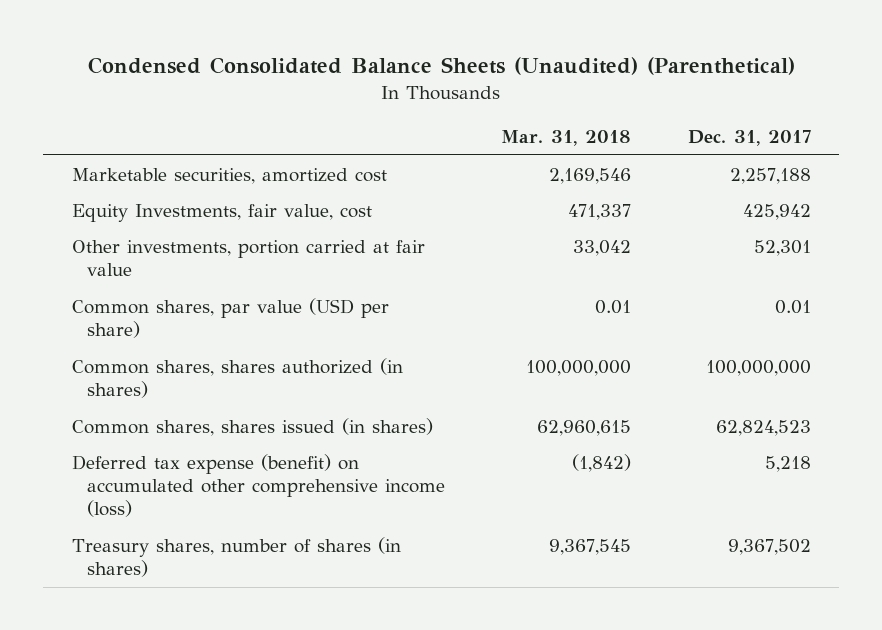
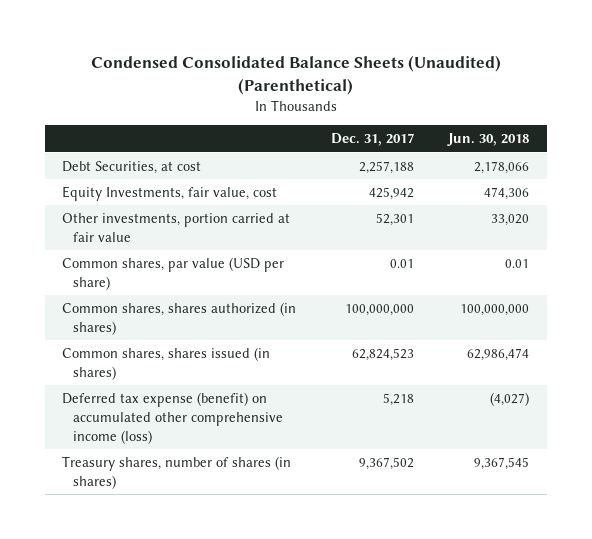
- | Mar. 31, 2018 | Dec. 31, 2017
+ | Dec. 31, 2017 | Jun. 30, 2018
- Marketable securities, amortized cost | 2,169,546 | 2,257,188
+ Debt Securities, at cost | 2,257,188 | 2,178,066

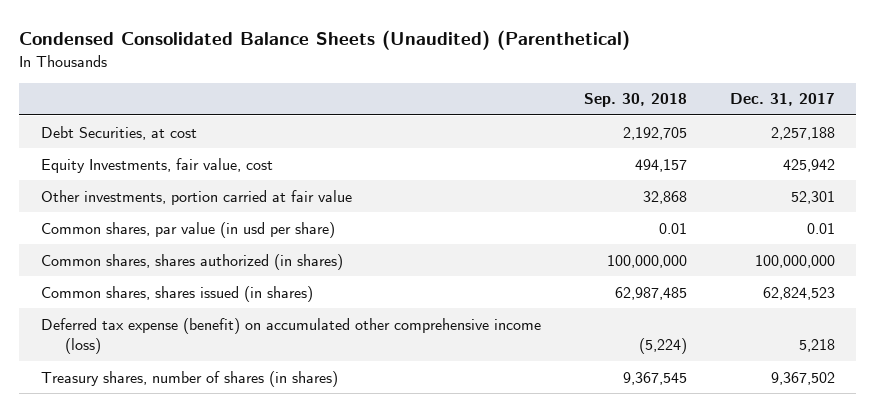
- | Dec. 31, 2017 | Jun. 30, 2018
+ | Sep. 30, 2018 | Dec. 31, 2017
- Common shares, par value (USD per share) | 0.01 | 0.01
+ Common shares, par value (in usd per share) | 0.01 | 0.01

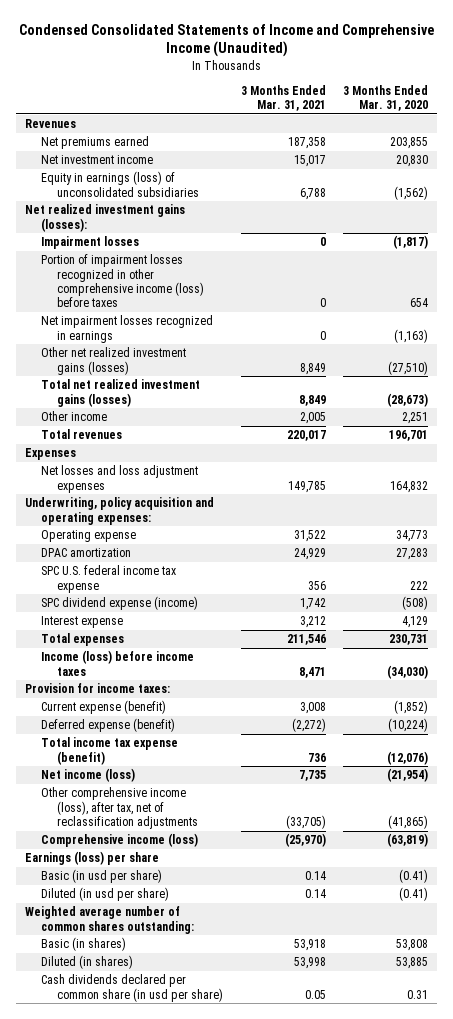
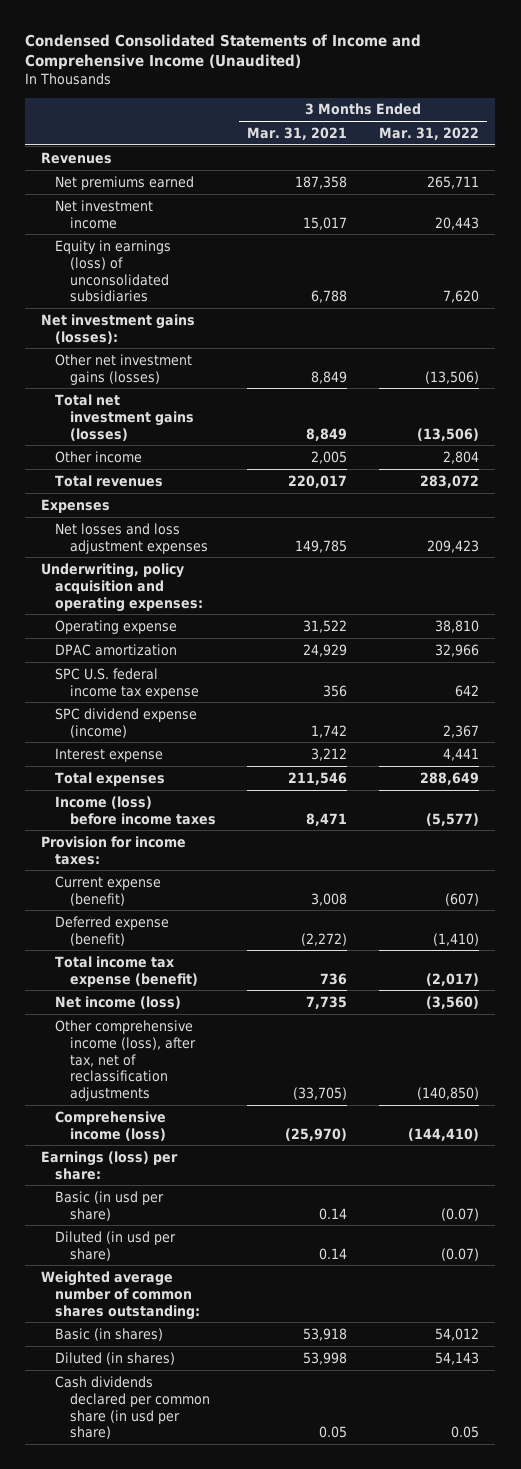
- | 3 Months Ended Mar. 31, 2021 | 3 Months Ended Mar. 31, 2020
+ | 3 Months Ended Mar. 31, 2021 | 3 Months Ended Mar. 31, 2022
- Net realized investment gains (losses):
- Impairment losses | 0 | (1,817)
- Portion of impairment losses recognized in other comprehensive income (loss) before taxes | 0 | 654
- Net impairment losses recognized in earnings | 0 | (1,163)
- Other net realized investment gains (losses) | 8,849 | (27,510)
- Total net realized investment gains (losses) | 8,849 | (28,673)
+ Net investment gains (losses):
+ Other net investment gains (losses) | 8,849 | (13,506)
+ Total net investment gains (losses) | 8,849 | (13,506)
- Earnings (loss) per share
+ Earnings (loss) per share:

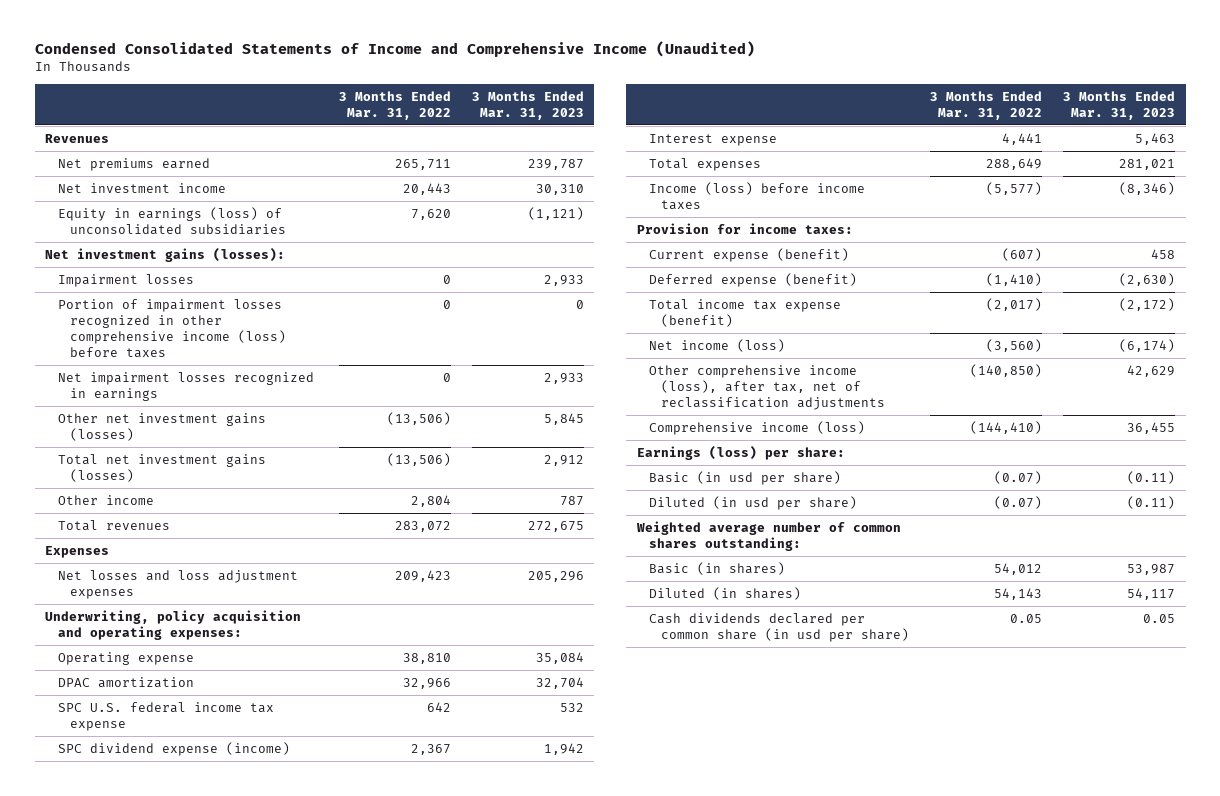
- | 3 Months Ended Mar. 31, 2021 | 3 Months Ended Mar. 31, 2022
+ | 3 Months Ended Mar. 31, 2022 | 3 Months Ended Mar. 31, 2023
+ Impairment losses | 0 | 2,933
+ Portion of impairment losses recognized in other comprehensive income (loss) before taxes | 0 | 0
+ Net impairment losses recognized in earnings | 0 | 2,933

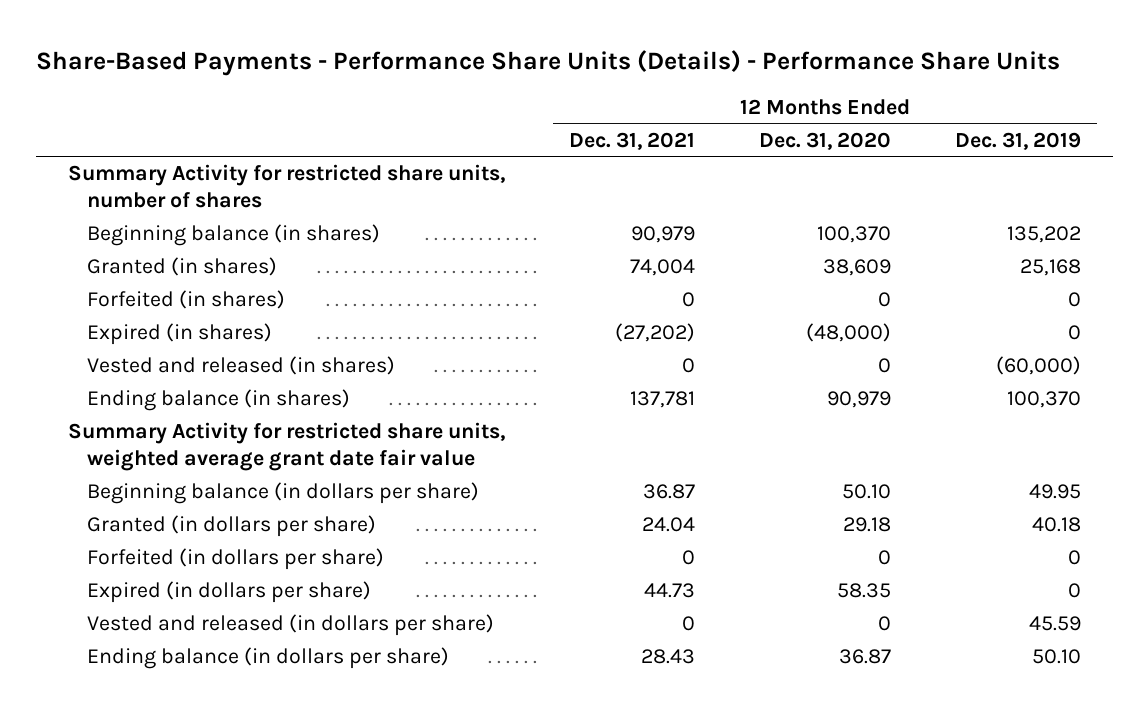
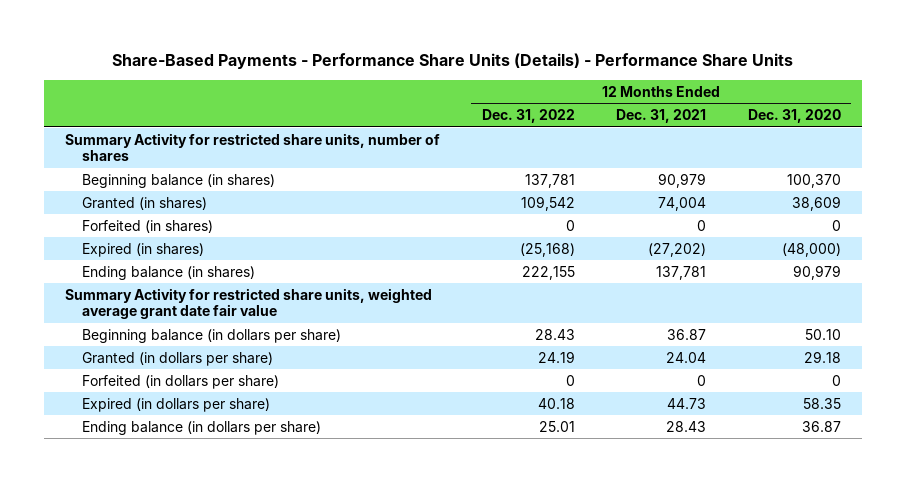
- | 12 Months Ended Dec. 31, 2021 | 12 Months Ended Dec. 31, 2020 | 12 Months Ended Dec. 31, 2019
+ | 12 Months Ended Dec. 31, 2022 | 12 Months Ended Dec. 31, 2021 | 12 Months Ended Dec. 31, 2020
- Vested and released (in shares) | 0 | 0 | (60,000)
- Vested and released (in dollars per share) | 0 | 0 | 45.59

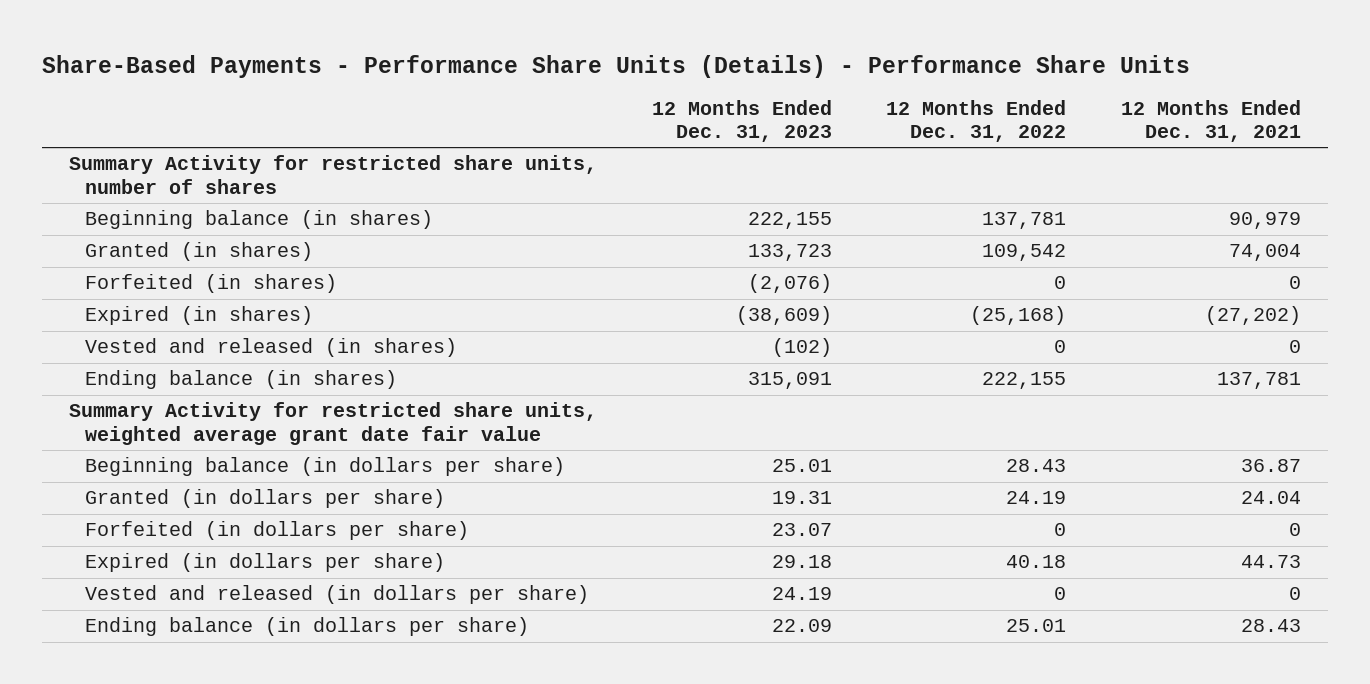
- | 12 Months Ended Dec. 31, 2022 | 12 Months Ended Dec. 31, 2021 | 12 Months Ended Dec. 31, 2020
+ | 12 Months Ended Dec. 31, 2023 | 12 Months Ended Dec. 31, 2022 | 12 Months Ended Dec. 31, 2021
+ Vested and released (in shares) | (102) | 0 | 0
+ Vested and released (in dollars per share) | 24.19 | 0 | 0

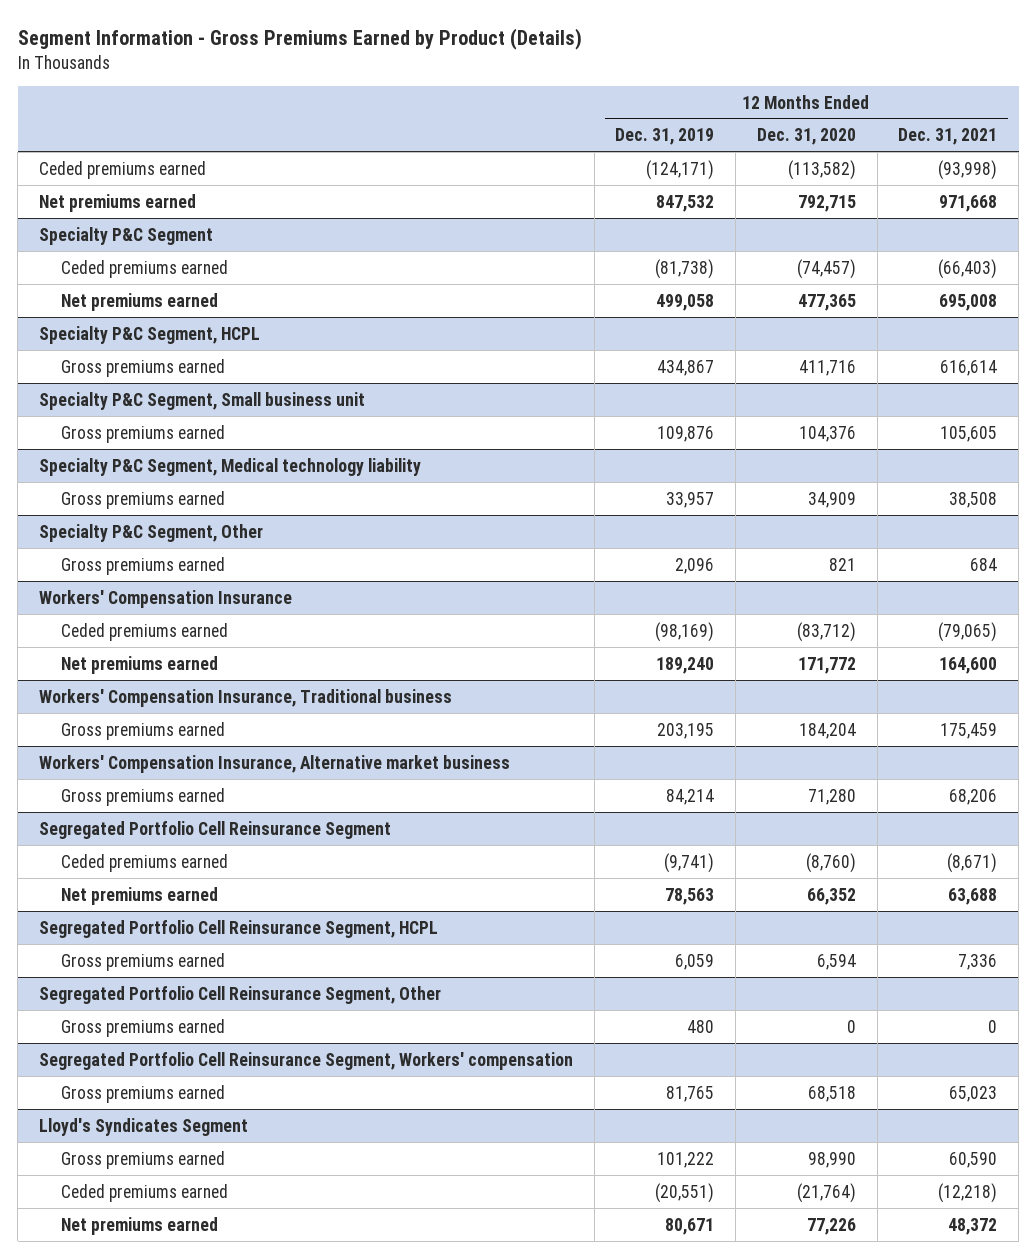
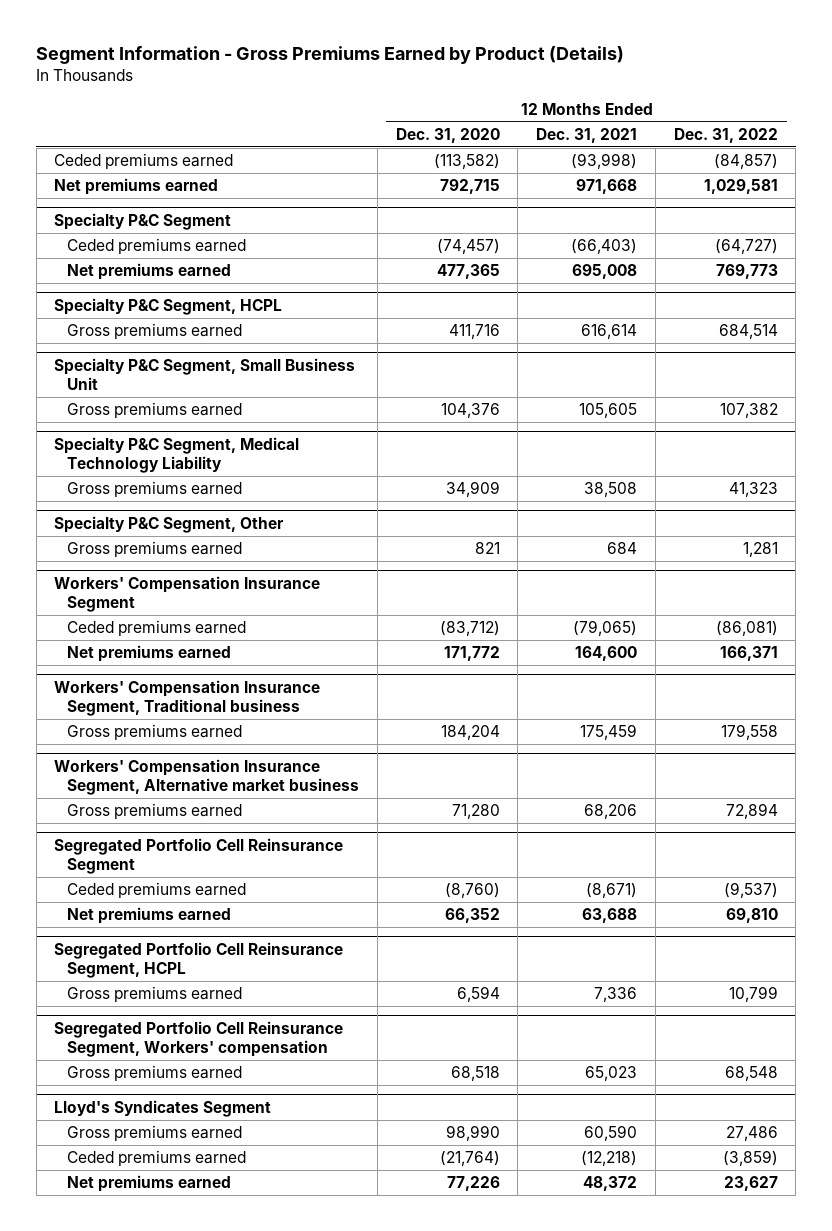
- | 12 Months Ended Dec. 31, 2019 | 12 Months Ended Dec. 31, 2020 | 12 Months Ended Dec. 31, 2021
+ | 12 Months Ended Dec. 31, 2020 | 12 Months Ended Dec. 31, 2021 | 12 Months Ended Dec. 31, 2022
- Specialty P&C Segment, Small business unit
+ Specialty P&C Segment, Small Business Unit
- Specialty P&C Segment, Medical technology liability
+ Specialty P&C Segment, Medical Technology Liability
- Workers' Compensation Insurance
+ Workers' Compensation Insurance Segment
- Workers' Compensation Insurance, Traditional business
+ Workers' Compensation Insurance Segment, Traditional business
- Workers' Compensation Insurance, Alternative market business
+ Workers' Compensation Insurance Segment, Alternative market business
- Segregated Portfolio Cell Reinsurance Segment, Other
- Gross premiums earned | 480 | 0 | 0

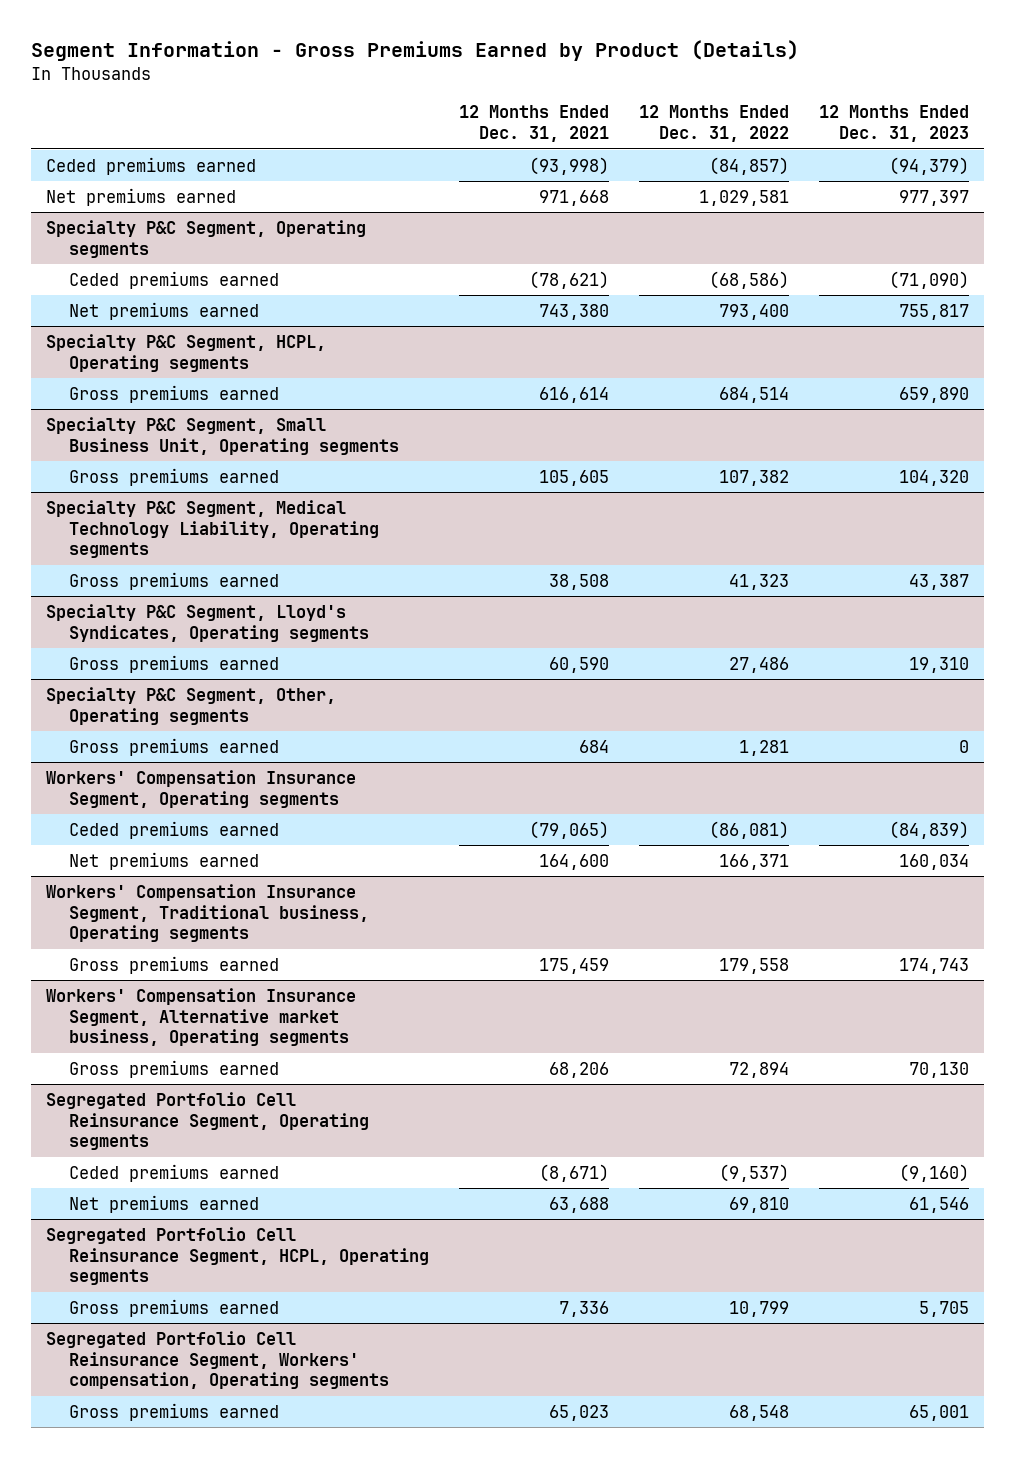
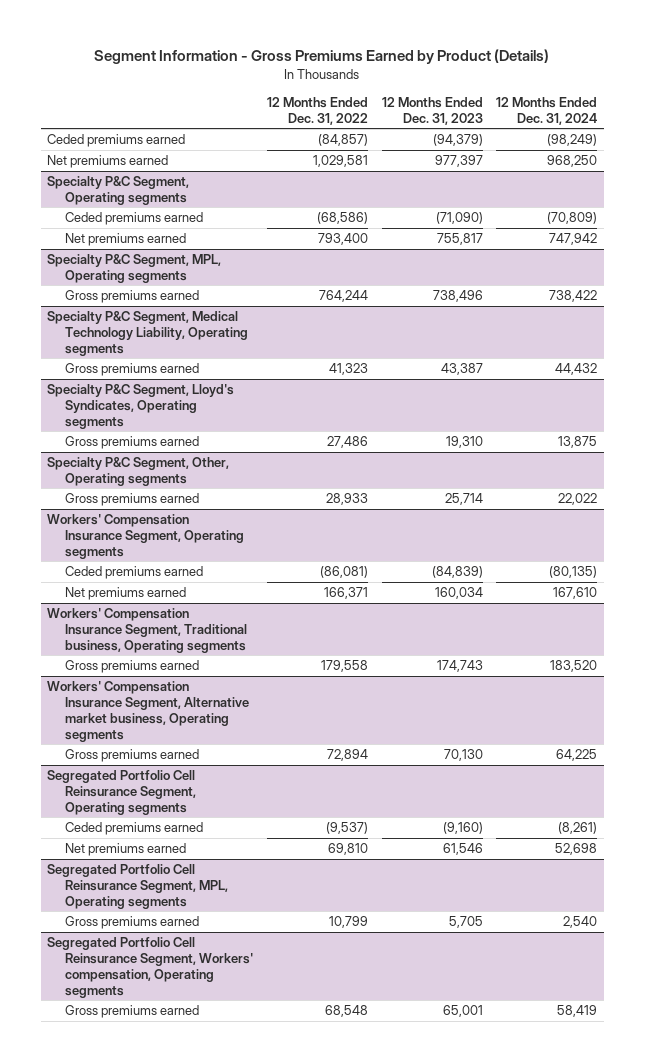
- | 12 Months Ended Dec. 31, 2021 | 12 Months Ended Dec. 31, 2022 | 12 Months Ended Dec. 31, 2023
+ | 12 Months Ended Dec. 31, 2022 | 12 Months Ended Dec. 31, 2023 | 12 Months Ended Dec. 31, 2024
- Specialty P&C Segment, HCPL, Operating segments
- Gross premiums earned | 616,614 | 684,514 | 659,890
- Specialty P&C Segment, Small Business Unit, Operating segments
- Gross premiums earned | 105,605 | 107,382 | 104,320
+ Specialty P&C Segment, MPL, Operating segments
+ Gross premiums earned | 764,244 | 738,496 | 738,422
@ Specialty P&C Segment, Other, Operating segments
- Gross premiums earned | 684 | 1,281 | 0
+ Gross premiums earned | 28,933 | 25,714 | 22,022
- Segregated Portfolio Cell Reinsurance Segment, HCPL, Operating segments
+ Segregated Portfolio Cell Reinsurance Segment, MPL, Operating segments

